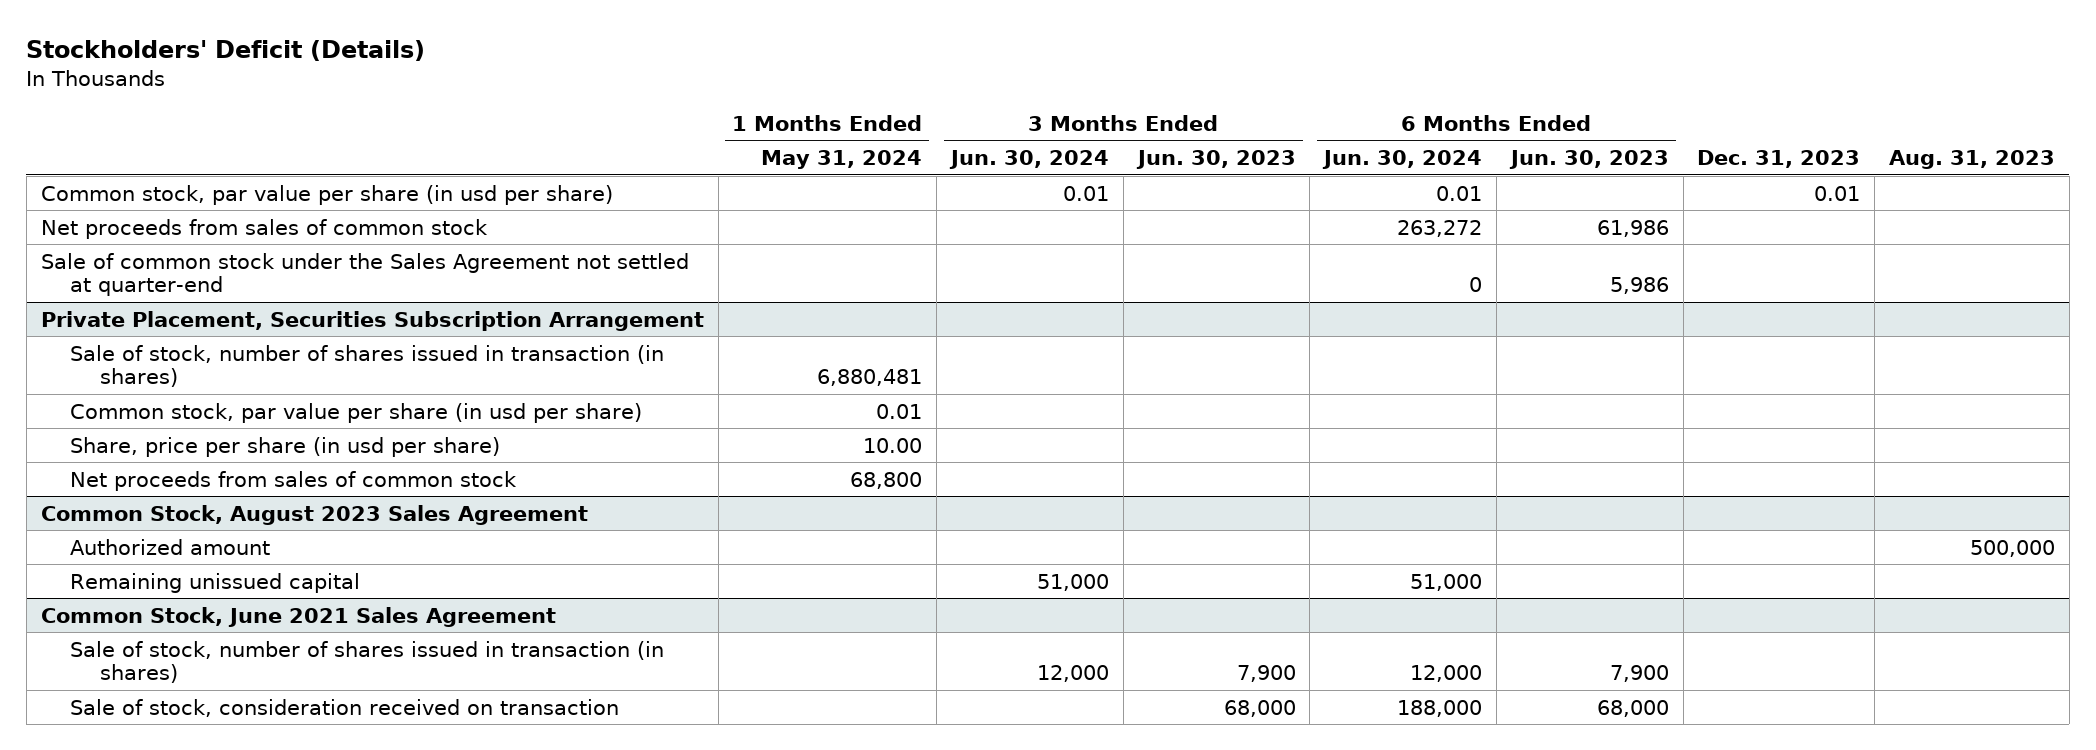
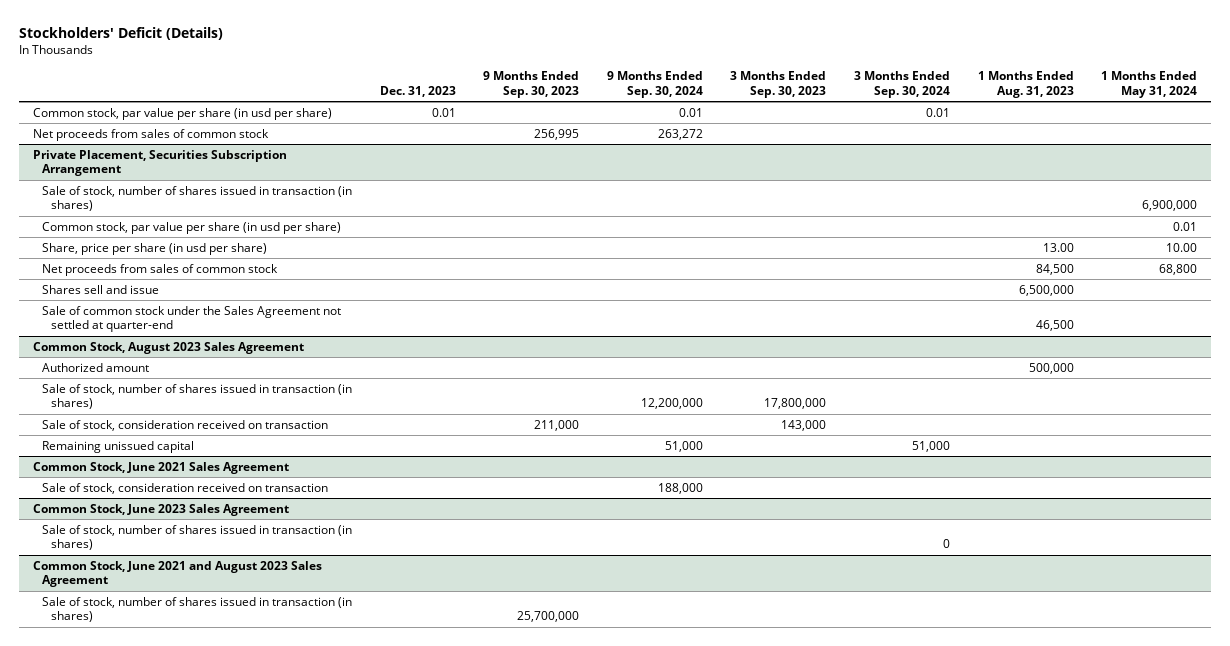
- | 1 Months Ended May 31, 2024 | 3 Months Ended Jun. 30, 2024 | 3 Months Ended Jun. 30, 2023 | 6 Months Ended Jun. 30, 2024 | 6 Months Ended Jun. 30, 2023 | Dec. 31, 2023 | Aug. 31, 2023
+ | Dec. 31, 2023 | 9 Months Ended Sep. 30, 2023 | 9 Months Ended Sep. 30, 2024 | 3 Months Ended Sep. 30, 2023 | 3 Months Ended Sep. 30, 2024 | 1 Months Ended Aug. 31, 2023 | 1 Months Ended May 31, 2024
- Sale of common stock under the Sales Agreement not settled at quarter-end | | | | 0 | 5,986 | |
@ Private Placement, Securities Subscription Arrangement
- Sale of stock, number of shares issued in transaction (in shares) | 6,880,481 | | | | | |
+ Sale of stock, number of shares issued in transaction (in shares) | | | | | | | 6,900,000
+ Shares sell and issue | | | | | | 6,500,000 |
+ Sale of common stock under the Sales Agreement not settled at quarter-end | | | | | | 46,500 |
@ Common Stock, August 2023 Sales Agreement
+ Sale of stock, number of shares issued in transaction (in shares) | | | 12,200,000 | 17,800,000 | | |
+ Sale of stock, consideration received on transaction | | 211,000 | | 143,000 | | |
@ Common Stock, June 2021 Sales Agreement
- Sale of stock, number of shares issued in transaction (in shares) | | 12,000 | 7,900 | 12,000 | 7,900 | |
+ Common Stock, June 2023 Sales Agreement
+ Sale of stock, number of shares issued in transaction (in shares) | | | | | 0 | |
+ Common Stock, June 2021 and August 2023 Sales Agreement
+ Sale of stock, number of shares issued in transaction (in shares) | | 25,700,000 | | | | |

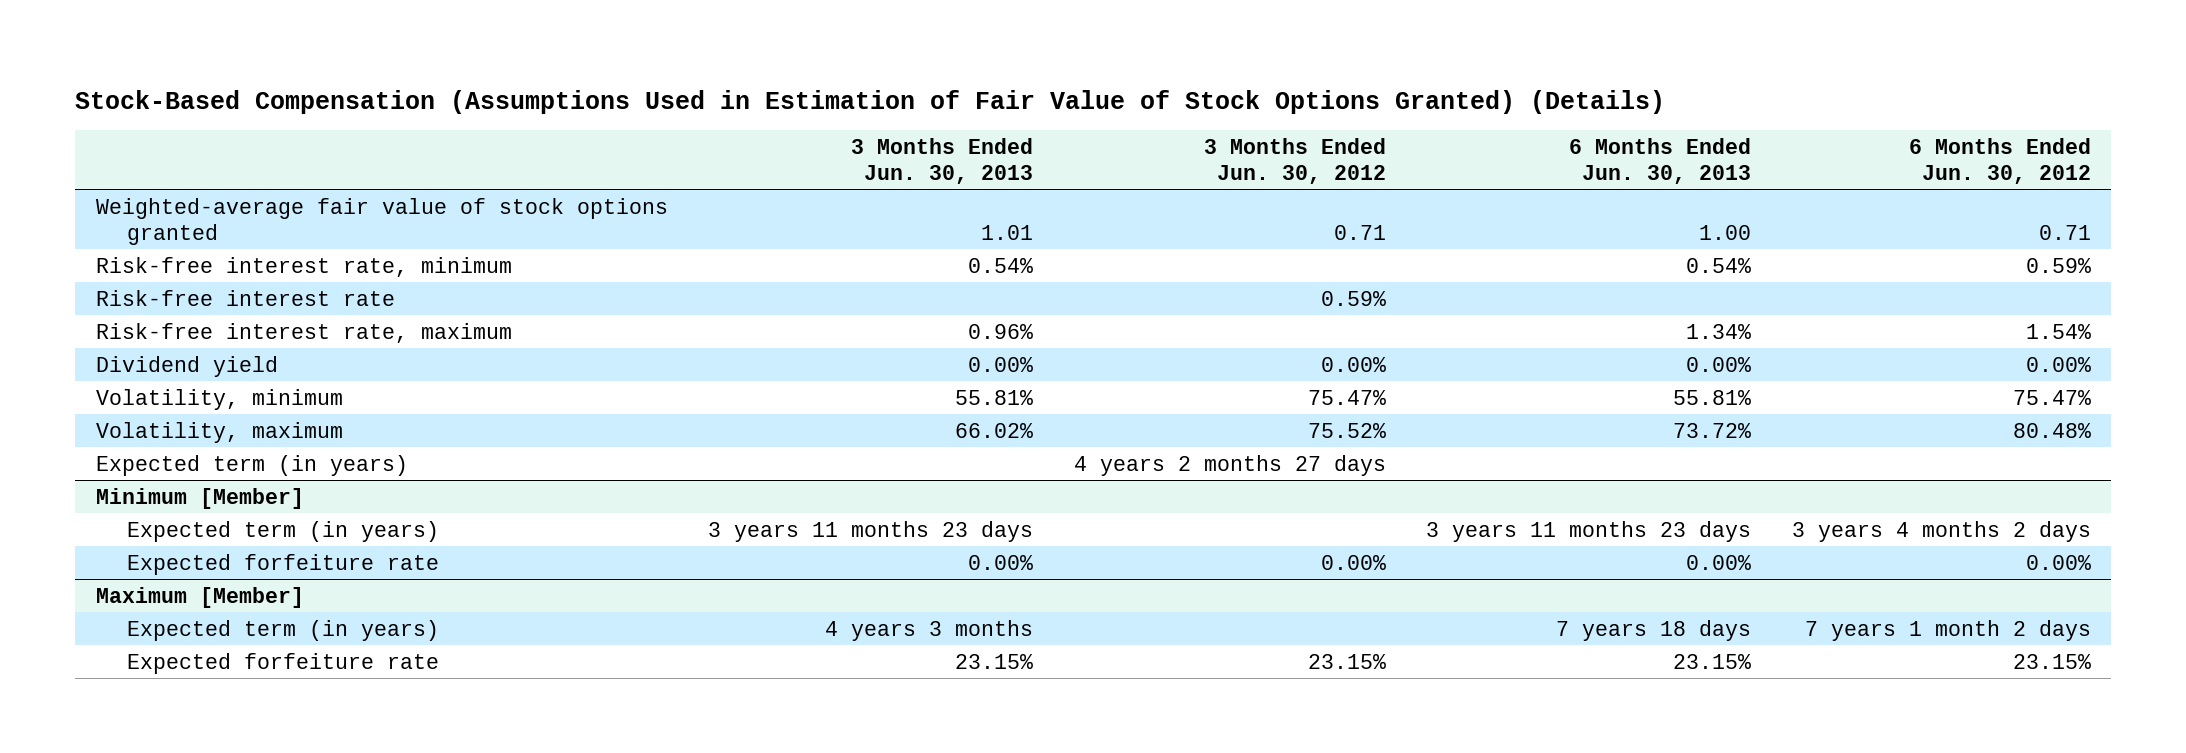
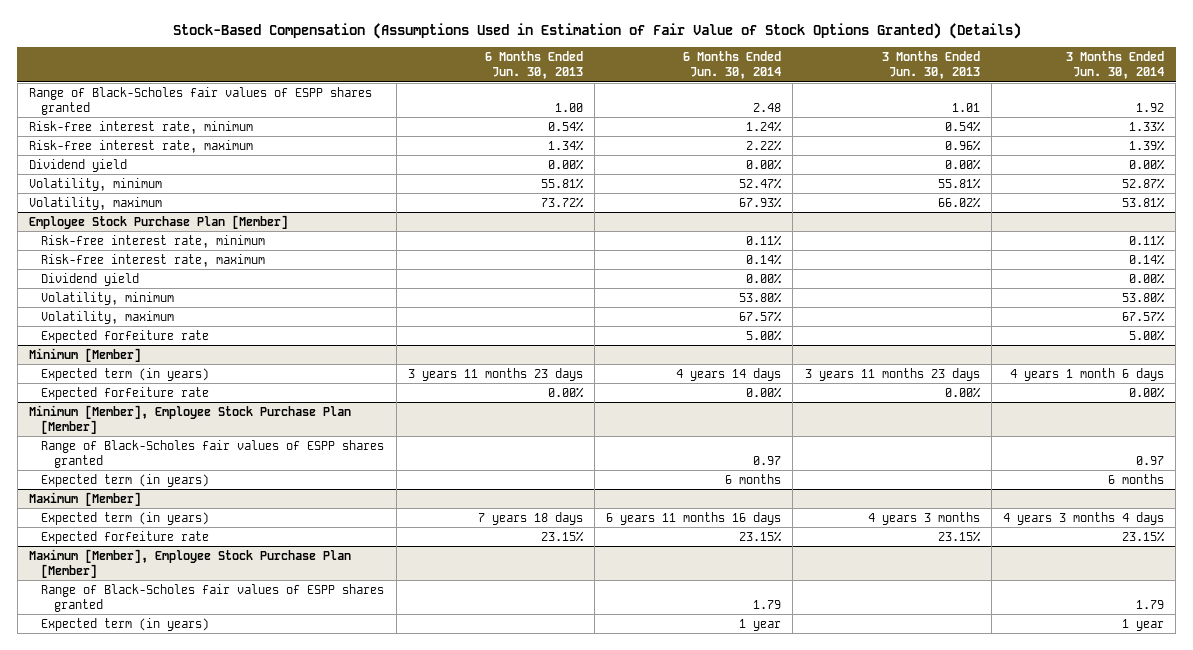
- | 3 Months Ended Jun. 30, 2013 | 3 Months Ended Jun. 30, 2012 | 6 Months Ended Jun. 30, 2013 | 6 Months Ended Jun. 30, 2012
+ | 6 Months Ended Jun. 30, 2013 | 6 Months Ended Jun. 30, 2014 | 3 Months Ended Jun. 30, 2013 | 3 Months Ended Jun. 30, 2014
- Weighted-average fair value of stock options granted | 1.01 | 0.71 | 1.00 | 0.71
+ Range of Black-Scholes fair values of ESPP shares granted | 1.00 | 2.48 | 1.01 | 1.92
- Risk-free interest rate | | 0.59% | |
- Expected term (in years) | | 4 years 2 months 27 days | |
+ Employee Stock Purchase Plan [Member]
+ Risk-free interest rate, minimum | | 0.11% | | 0.11%
+ Risk-free interest rate, maximum | | 0.14% | | 0.14%
+ Dividend yield | | 0.00% | | 0.00%
+ Volatility, minimum | | 53.80% | | 53.80%
+ Volatility, maximum | | 67.57% | | 67.57%
+ Expected forfeiture rate | | 5.00% | | 5.00%
+ Minimum [Member], Employee Stock Purchase Plan [Member]
+ Range of Black-Scholes fair values of ESPP shares granted | | 0.97 | | 0.97
+ Expected term (in years) | | 6 months | | 6 months
+ Maximum [Member], Employee Stock Purchase Plan [Member]
+ Range of Black-Scholes fair values of ESPP shares granted | | 1.79 | | 1.79
+ Expected term (in years) | | 1 year | | 1 year

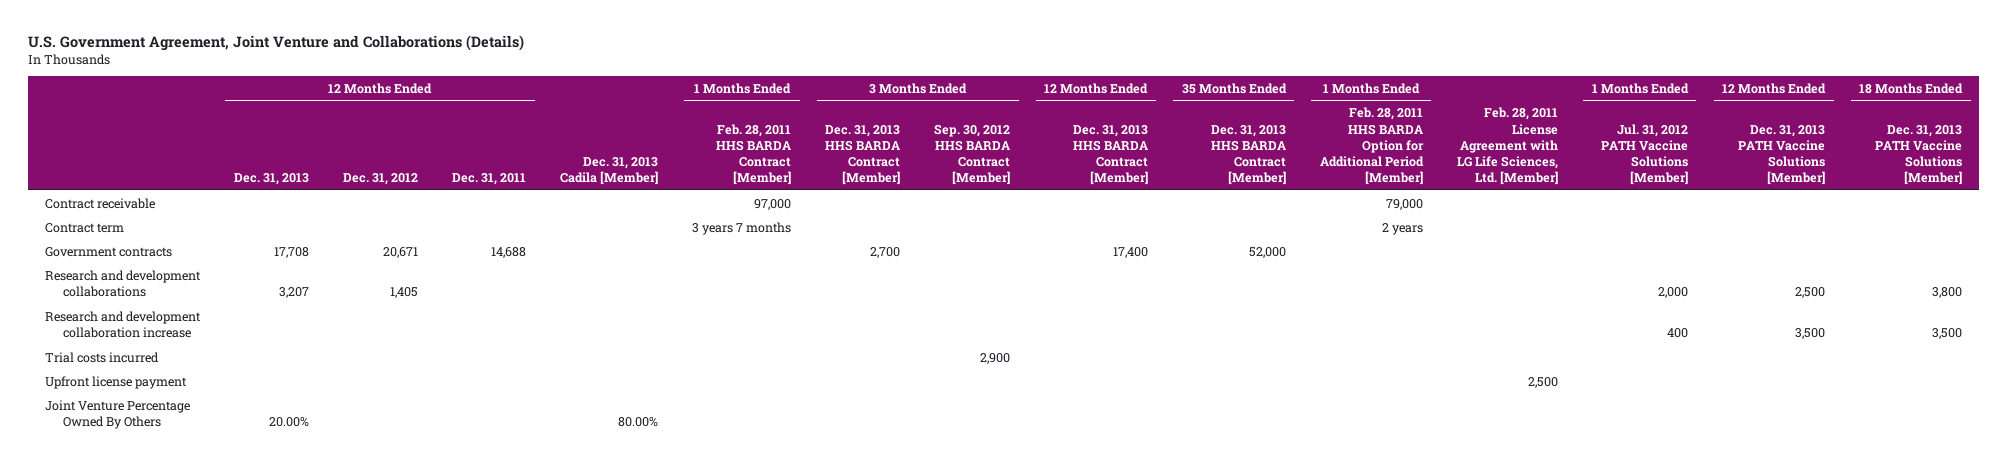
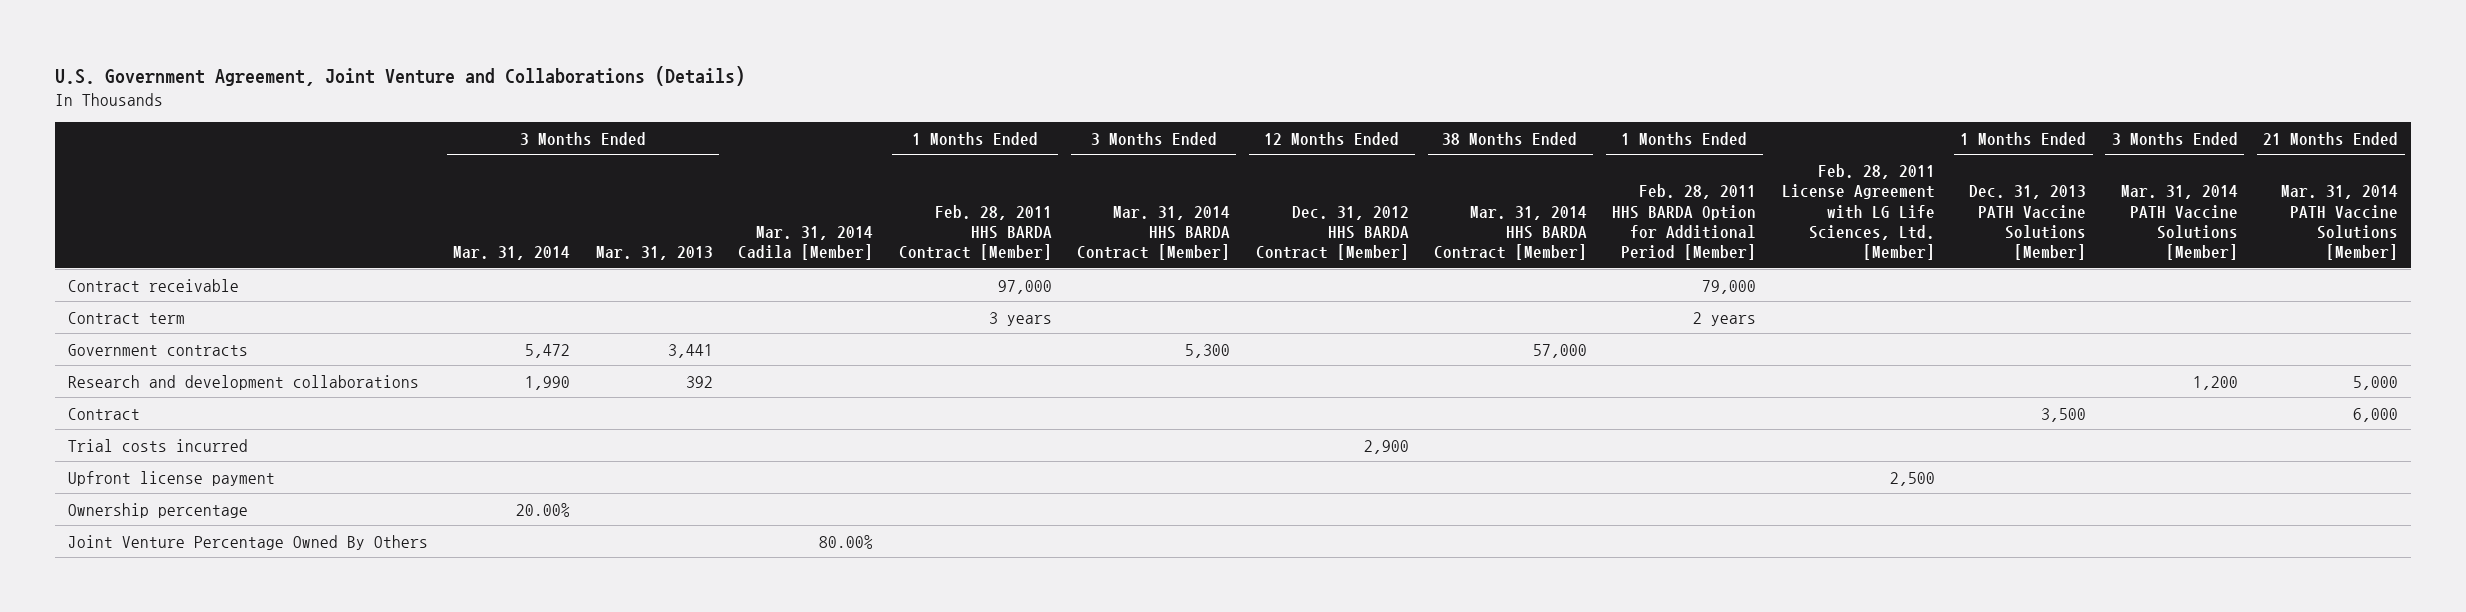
- | 12 Months Ended Dec. 31, 2013 | 12 Months Ended Dec. 31, 2012 | 12 Months Ended Dec. 31, 2011 | Dec. 31, 2013 Cadila [Member] | 1 Months Ended Feb. 28, 2011 HHS BARDA Contract [Member] | 3 Months Ended Dec. 31, 2013 HHS BARDA Contract [Member] | 3 Months Ended Sep. 30, 2012 HHS BARDA Contract [Member] | 12 Months Ended Dec. 31, 2013 HHS BARDA Contract [Member] | 35 Months Ended Dec. 31, 2013 HHS BARDA Contract [Member] | 1 Months Ended Feb. 28, 2011 HHS BARDA Option for Additional Period [Member] | Feb. 28, 2011 License Agreement with LG Life Sciences, Ltd. [Member] | 1 Months Ended Jul. 31, 2012 PATH Vaccine Solutions [Member] | 12 Months Ended Dec. 31, 2013 PATH Vaccine Solutions [Member] | 18 Months Ended Dec. 31, 2013 PATH Vaccine Solutions [Member]
+ | 3 Months Ended Mar. 31, 2014 | 3 Months Ended Mar. 31, 2013 | Mar. 31, 2014 Cadila [Member] | 1 Months Ended Feb. 28, 2011 HHS BARDA Contract [Member] | 3 Months Ended Mar. 31, 2014 HHS BARDA Contract [Member] | 12 Months Ended Dec. 31, 2012 HHS BARDA Contract [Member] | 38 Months Ended Mar. 31, 2014 HHS BARDA Contract [Member] | 1 Months Ended Feb. 28, 2011 HHS BARDA Option for Additional Period [Member] | Feb. 28, 2011 License Agreement with LG Life Sciences, Ltd. [Member] | 1 Months Ended Dec. 31, 2013 PATH Vaccine Solutions [Member] | 3 Months Ended Mar. 31, 2014 PATH Vaccine Solutions [Member] | 21 Months Ended Mar. 31, 2014 PATH Vaccine Solutions [Member]
- Contract term | | | | | 3 years 7 months | | | | | 2 years | | | |
+ Contract term | | | | 3 years | | | | 2 years | | | |
- Research and development collaboration increase | | | | | | | | | | | | 400 | 3,500 | 3,500
+ Contract | | | | | | | | | | 3,500 | | 6,000
+ Ownership percentage | 20.00% | | | | | | | | | | |

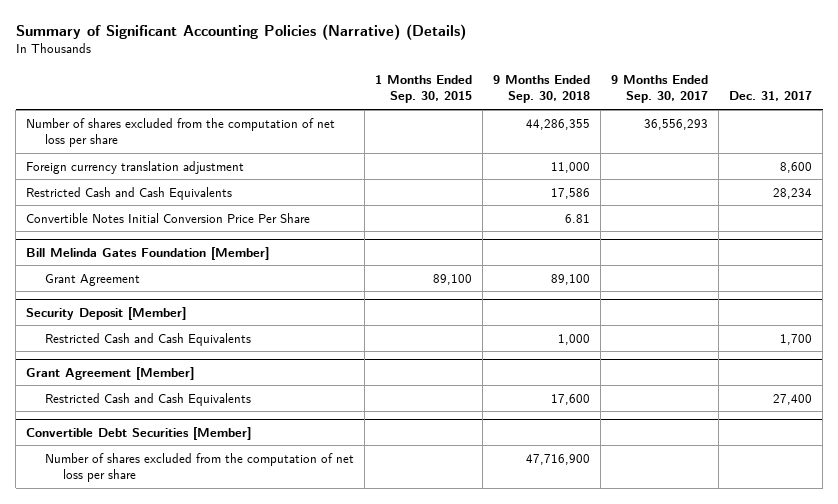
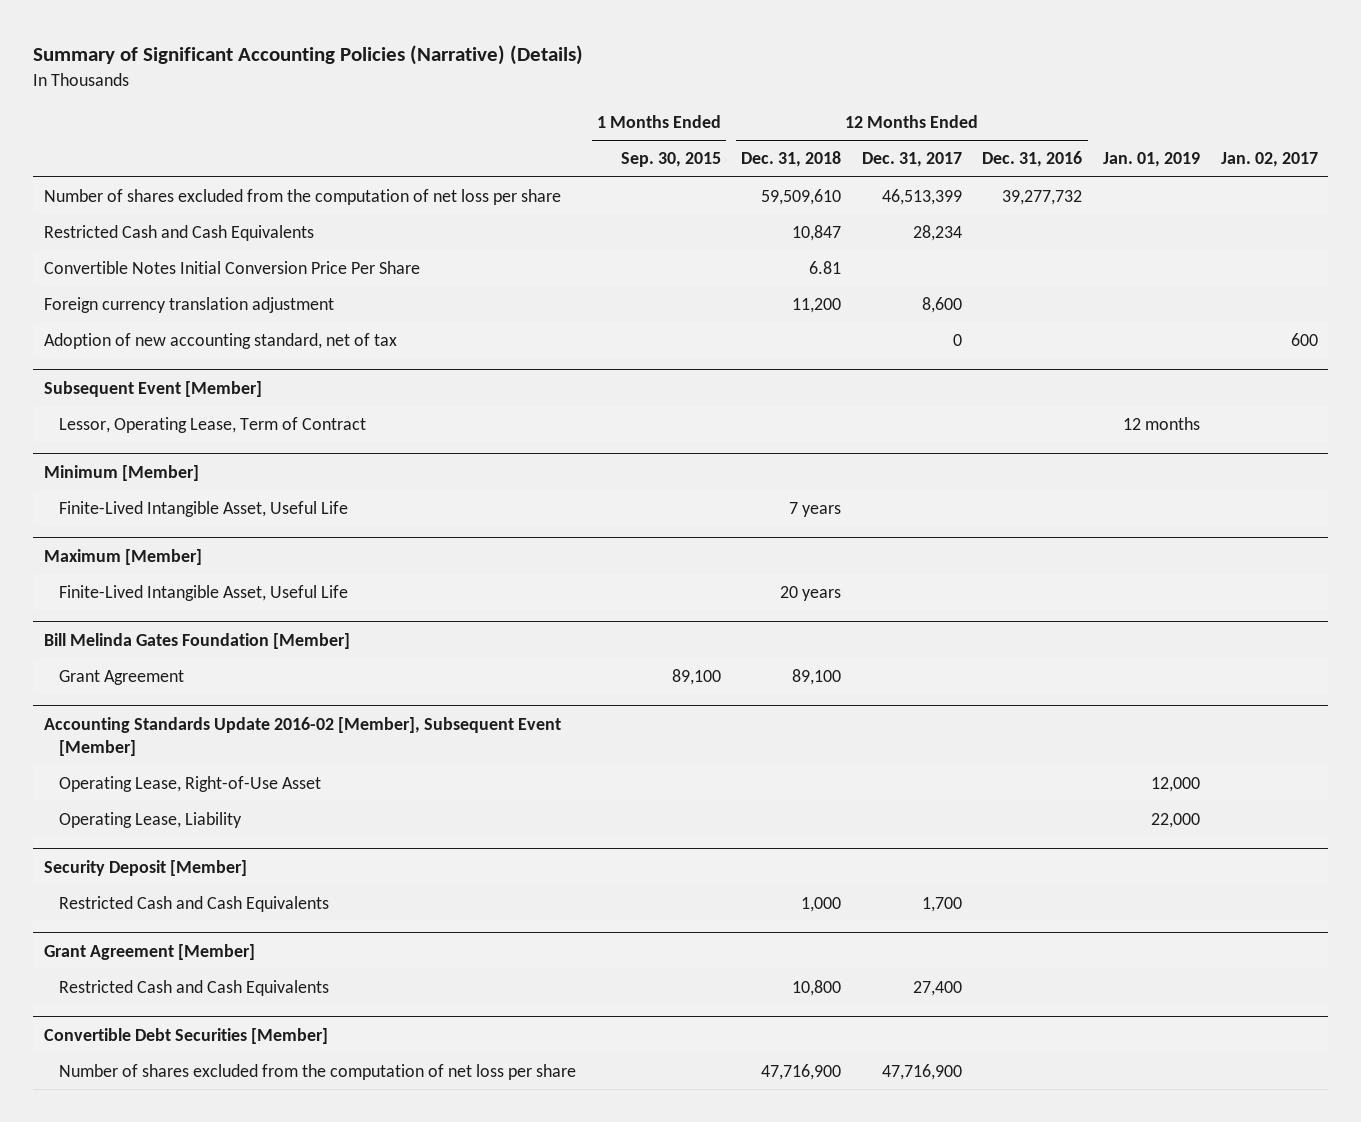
- | 1 Months Ended Sep. 30, 2015 | 9 Months Ended Sep. 30, 2018 | 9 Months Ended Sep. 30, 2017 | Dec. 31, 2017
+ | 1 Months Ended Sep. 30, 2015 | 12 Months Ended Dec. 31, 2018 | 12 Months Ended Dec. 31, 2017 | 12 Months Ended Dec. 31, 2016 | Jan. 01, 2019 | Jan. 02, 2017
moved down: Foreign currency translation adjustment | | 11,200 | 8,600 | | |
+ Adoption of new accounting standard, net of tax | | | 0 | | | 600
+ Subsequent Event [Member]
+ Lessor, Operating Lease, Term of Contract | | | | | 12 months |
+ Minimum [Member]
+ Finite-Lived Intangible Asset, Useful Life | | 7 years | | | |
+ Maximum [Member]
+ Finite-Lived Intangible Asset, Useful Life | | 20 years | | | |
+ Accounting Standards Update 2016-02 [Member], Subsequent Event [Member]
+ Operating Lease, Right-of-Use Asset | | | | | 12,000 |
+ Operating Lease, Liability | | | | | 22,000 |

